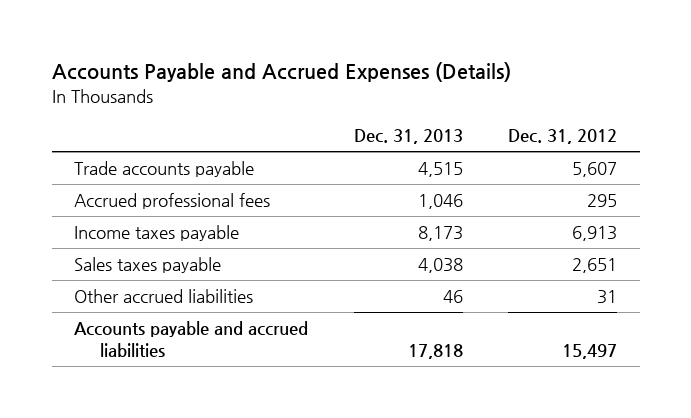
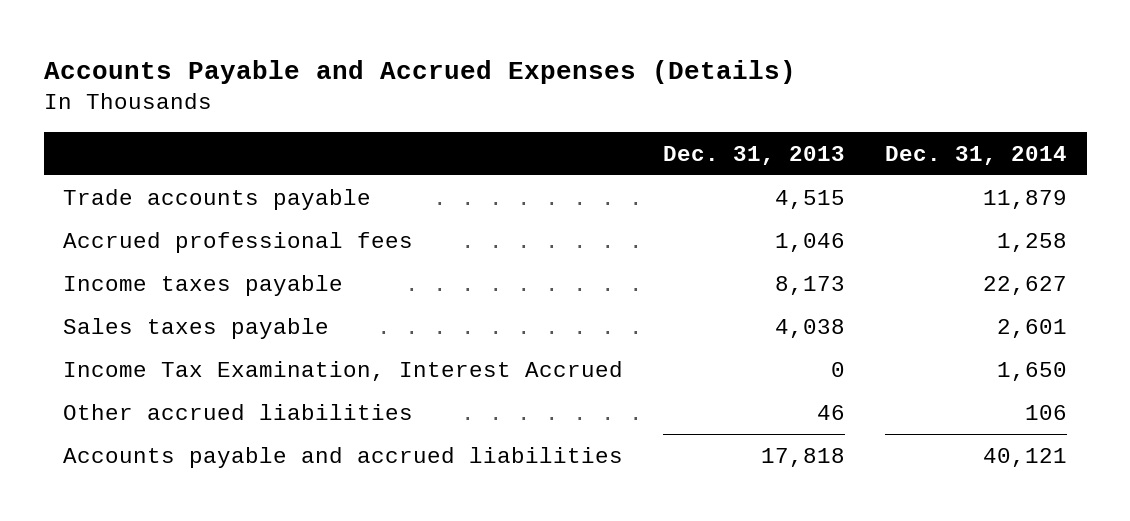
- | Dec. 31, 2013 | Dec. 31, 2012
+ | Dec. 31, 2013 | Dec. 31, 2014
+ Income Tax Examination, Interest Accrued | 0 | 1,650

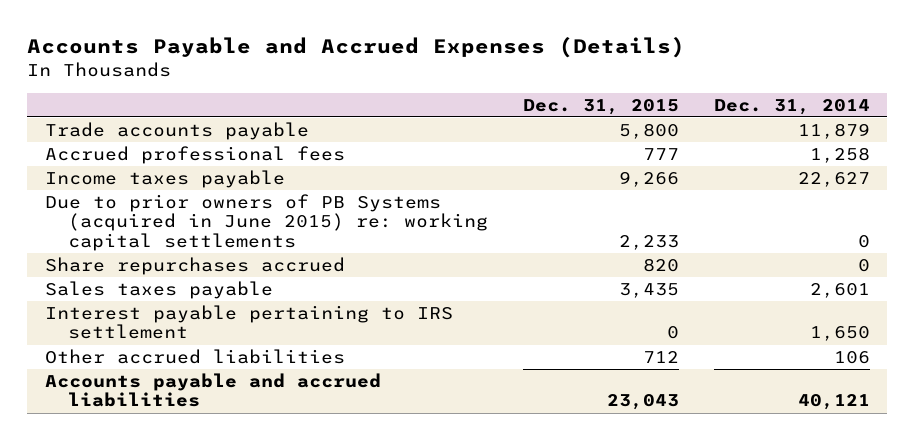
- | Dec. 31, 2013 | Dec. 31, 2014
+ | Dec. 31, 2015 | Dec. 31, 2014
+ Due to prior owners of PB Systems (acquired in June 2015) re: working capital settlements | 2,233 | 0
+ Share repurchases accrued | 820 | 0
- Income Tax Examination, Interest Accrued | 0 | 1,650
+ Interest payable pertaining to IRS settlement | 0 | 1,650

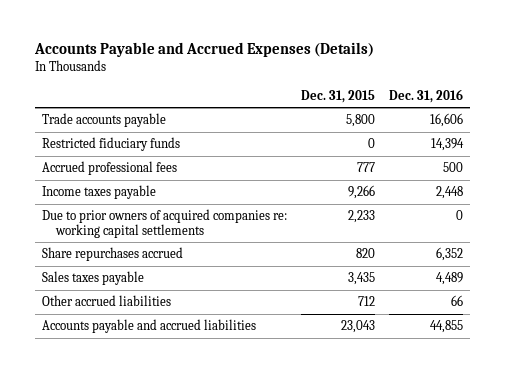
- | Dec. 31, 2015 | Dec. 31, 2014
+ | Dec. 31, 2015 | Dec. 31, 2016
+ Restricted fiduciary funds | 0 | 14,394
- Due to prior owners of PB Systems (acquired in June 2015) re: working capital settlements | 2,233 | 0
+ Due to prior owners of acquired companies re: working capital settlements | 2,233 | 0
- Interest payable pertaining to IRS settlement | 0 | 1,650

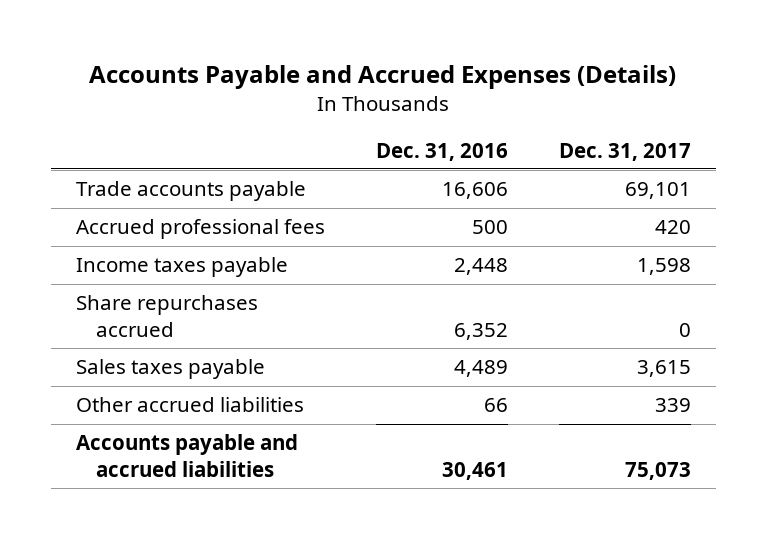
- | Dec. 31, 2015 | Dec. 31, 2016
+ | Dec. 31, 2016 | Dec. 31, 2017
- Restricted fiduciary funds | 0 | 14,394
- Due to prior owners of acquired companies re: working capital settlements | 2,233 | 0
- Accounts payable and accrued liabilities | 23,043 | 44,855
+ Accounts payable and accrued liabilities | 30,461 | 75,073

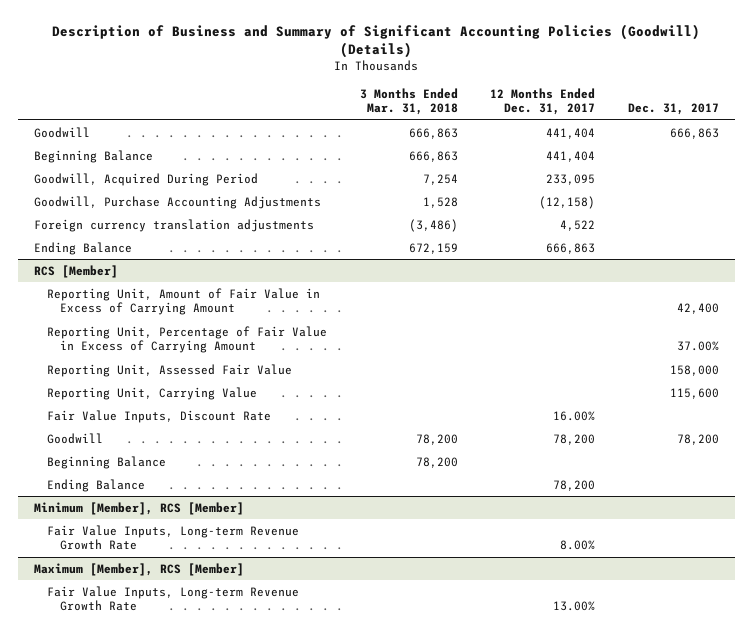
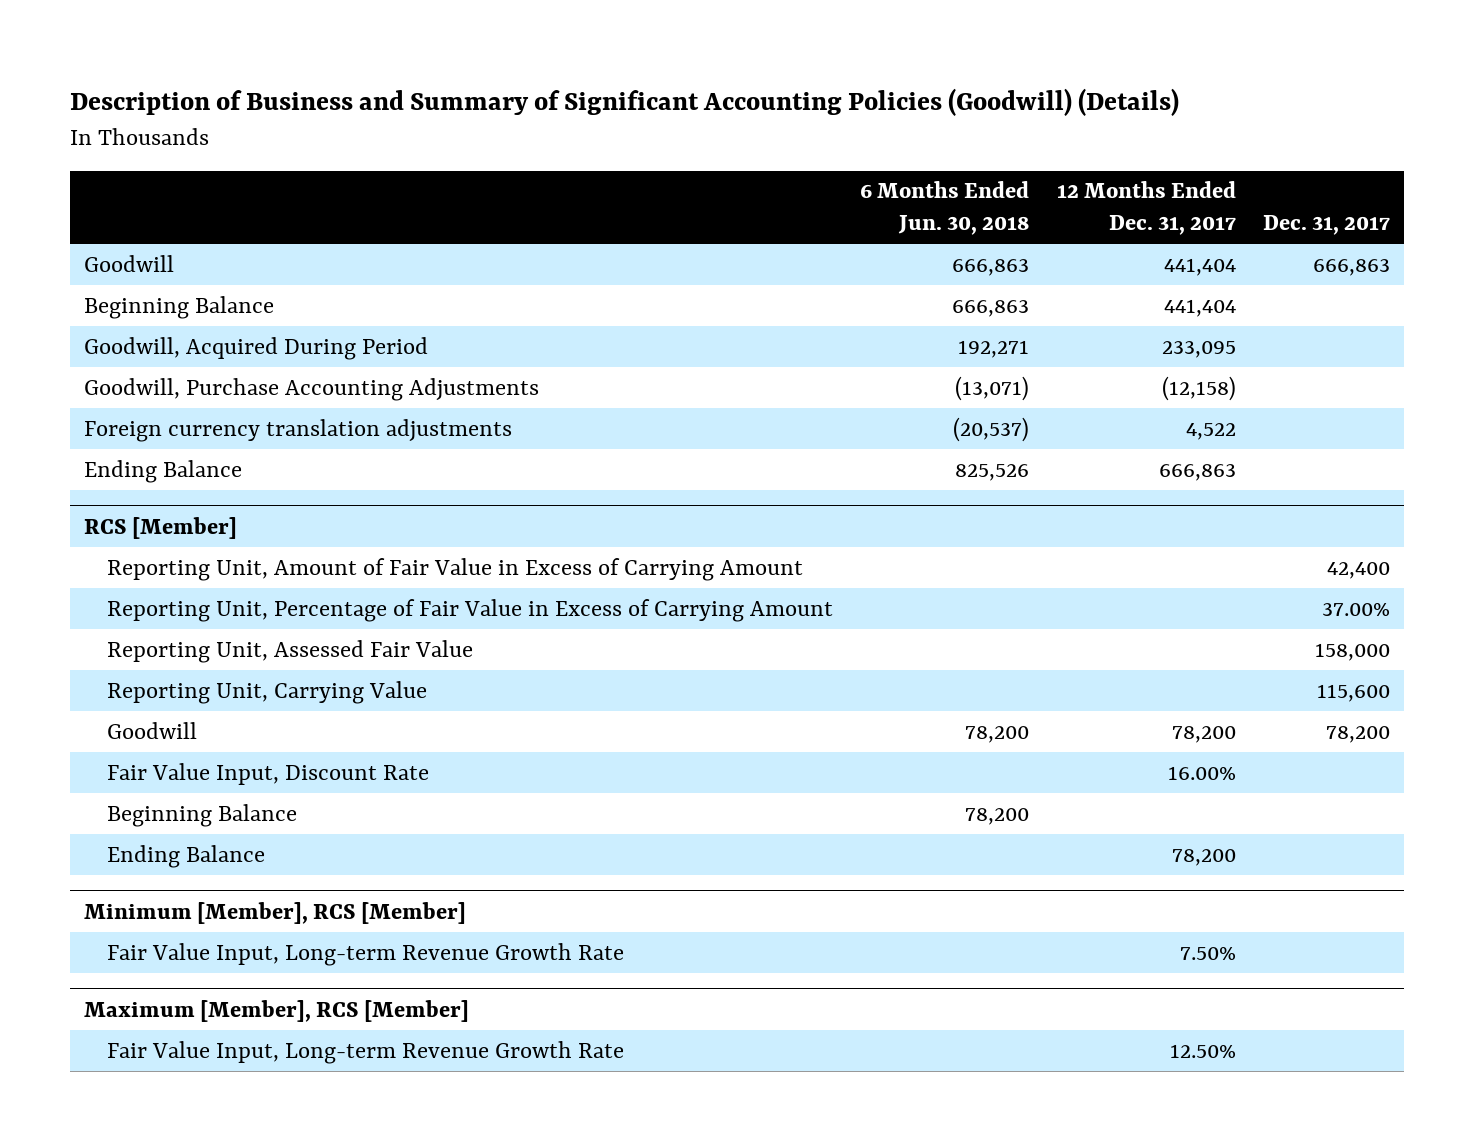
- | 3 Months Ended Mar. 31, 2018 | 12 Months Ended Dec. 31, 2017 | Dec. 31, 2017
+ | 6 Months Ended Jun. 30, 2018 | 12 Months Ended Dec. 31, 2017 | Dec. 31, 2017
@ RCS [Member]
- Fair Value Inputs, Discount Rate | | 16.00% |
+ Fair Value Input, Discount Rate | | 16.00% |
@ Minimum [Member], RCS [Member]
- Fair Value Inputs, Long-term Revenue Growth Rate | | 8.00% |
+ Fair Value Input, Long-term Revenue Growth Rate | | 7.50% |
@ Maximum [Member], RCS [Member]
- Fair Value Inputs, Long-term Revenue Growth Rate | | 13.00% |
+ Fair Value Input, Long-term Revenue Growth Rate | | 12.50% |

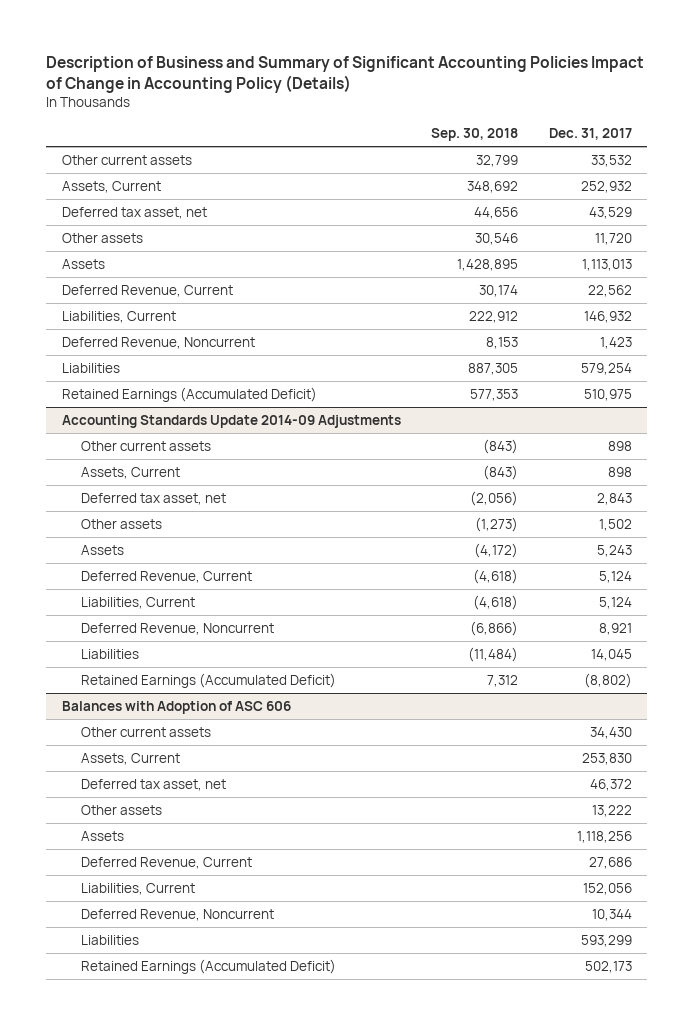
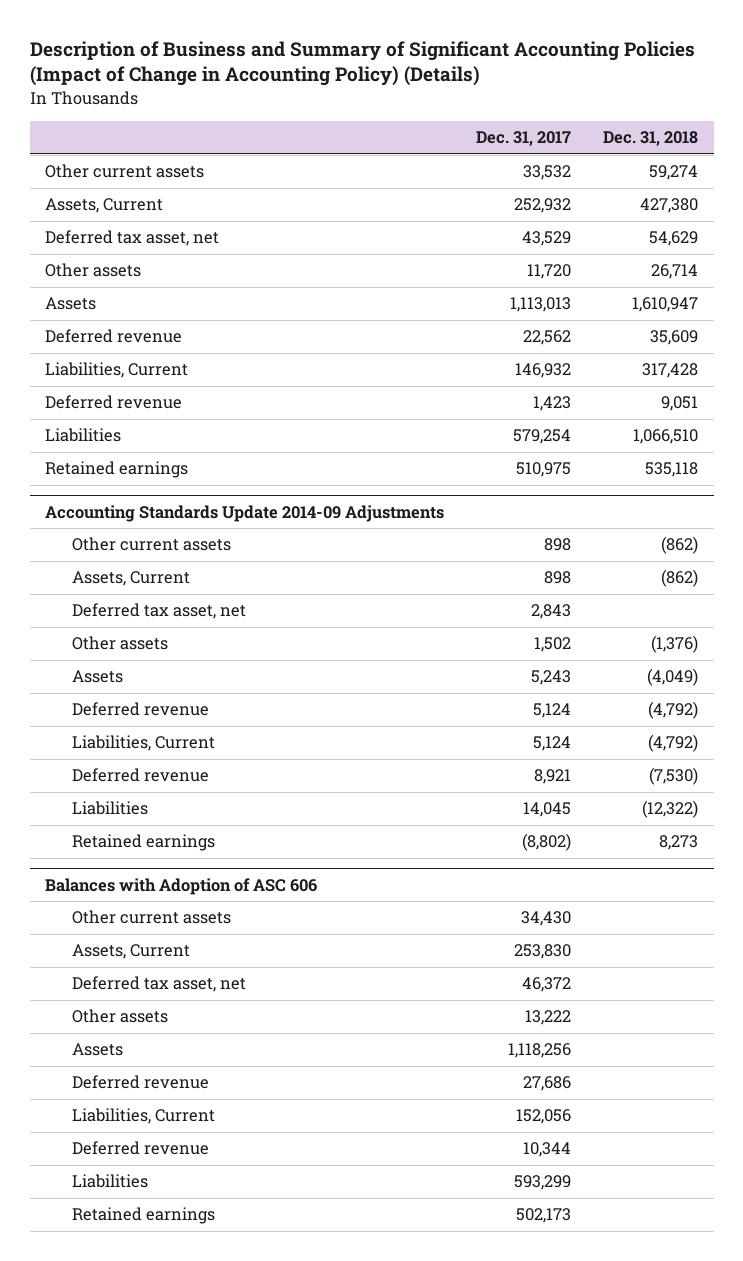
- Description of Business and Summary of Significant Accounting Policies Impact of Change in Accounting Policy (Details)
+ Description of Business and Summary of Significant Accounting Policies (Impact of Change in Accounting Policy) (Details)
- | Sep. 30, 2018 | Dec. 31, 2017
+ | Dec. 31, 2017 | Dec. 31, 2018
- Deferred Revenue, Current | 30,174 | 22,562
+ Deferred revenue | 22,562 | 35,609
- Deferred Revenue, Noncurrent | 8,153 | 1,423
+ Deferred revenue | 1,423 | 9,051
- Retained Earnings (Accumulated Deficit) | 577,353 | 510,975
+ Retained earnings | 510,975 | 535,118
@ Accounting Standards Update 2014-09 Adjustments
- Deferred Revenue, Current | (4,618) | 5,124
+ Deferred revenue | 5,124 | (4,792)
- Deferred Revenue, Noncurrent | (6,866) | 8,921
+ Deferred revenue | 8,921 | (7,530)
- Retained Earnings (Accumulated Deficit) | 7,312 | (8,802)
+ Retained earnings | (8,802) | 8,273
@ Balances with Adoption of ASC 606
- Deferred Revenue, Current | | 27,686
+ Deferred revenue | 27,686 |
- Deferred Revenue, Noncurrent | | 10,344
+ Deferred revenue | 10,344 |
- Retained Earnings (Accumulated Deficit) | | 502,173
+ Retained earnings | 502,173 |

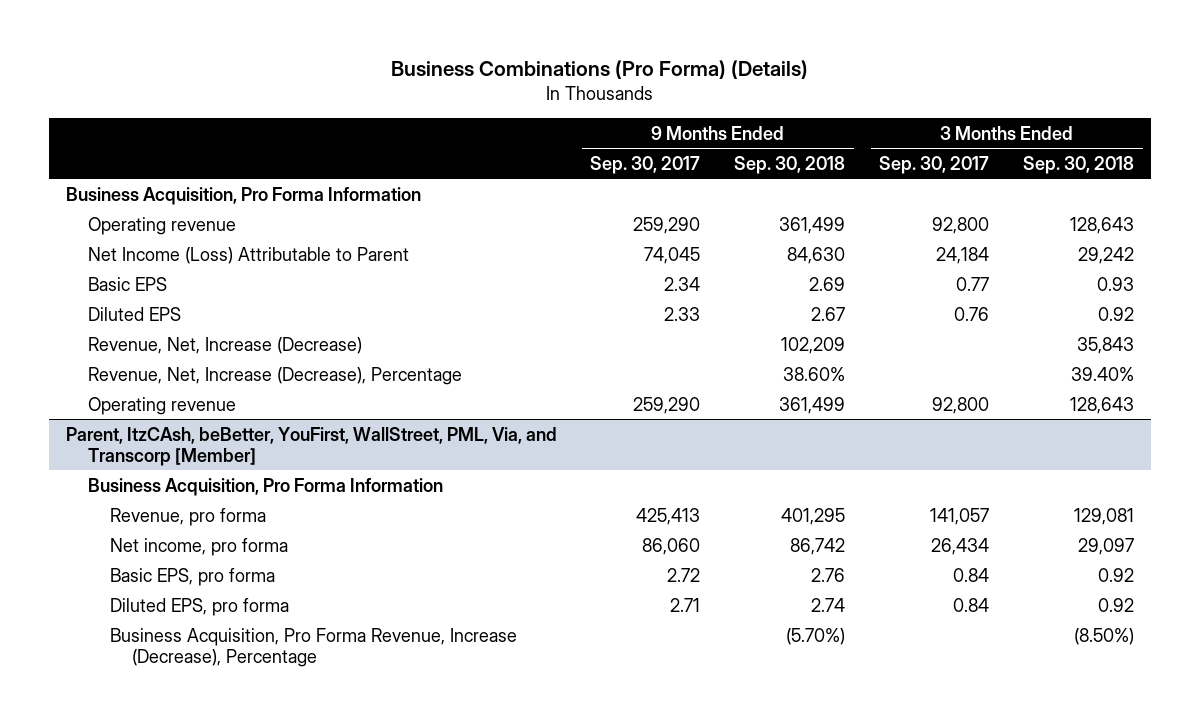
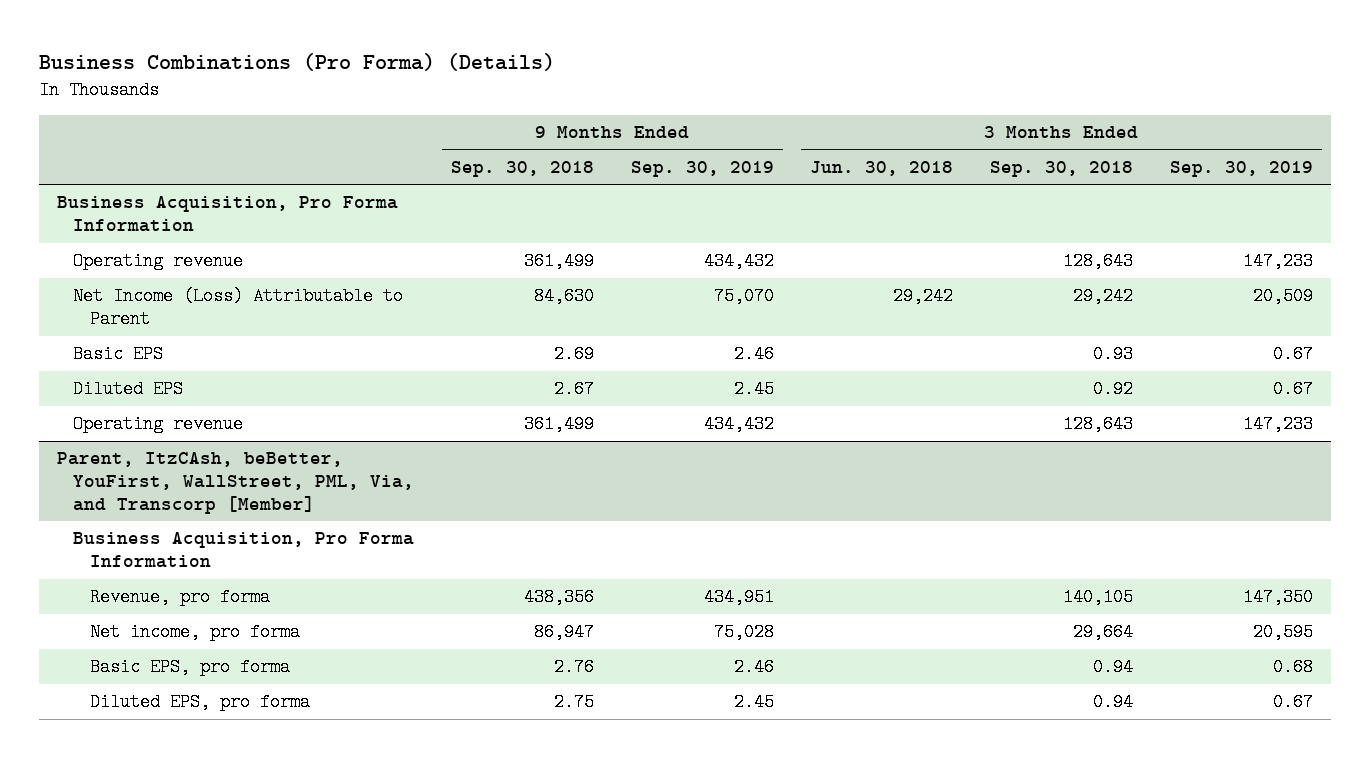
- | 9 Months Ended Sep. 30, 2017 | 9 Months Ended Sep. 30, 2018 | 3 Months Ended Sep. 30, 2017 | 3 Months Ended Sep. 30, 2018
+ | 9 Months Ended Sep. 30, 2018 | 9 Months Ended Sep. 30, 2019 | 3 Months Ended Jun. 30, 2018 | 3 Months Ended Sep. 30, 2018 | 3 Months Ended Sep. 30, 2019
- Revenue, Net, Increase (Decrease) | | 102,209 | | 35,843
- Revenue, Net, Increase (Decrease), Percentage | | 38.60% | | 39.40%
@ Parent, ItzCAsh, beBetter, YouFirst, WallStreet, PML, Via, and Transcorp [Member]
- Revenue, pro forma | 425,413 | 401,295 | 141,057 | 129,081
- Net income, pro forma | 86,060 | 86,742 | 26,434 | 29,097
- Basic EPS, pro forma | 2.72 | 2.76 | 0.84 | 0.92
- Diluted EPS, pro forma | 2.71 | 2.74 | 0.84 | 0.92
- Business Acquisition, Pro Forma Revenue, Increase (Decrease), Percentage | | (5.70%) | | (8.50%)
+ Revenue, pro forma | 438,356 | 434,951 | | 140,105 | 147,350
+ Net income, pro forma | 86,947 | 75,028 | | 29,664 | 20,595
+ Basic EPS, pro forma | 2.76 | 2.46 | | 0.94 | 0.68
+ Diluted EPS, pro forma | 2.75 | 2.45 | | 0.94 | 0.67

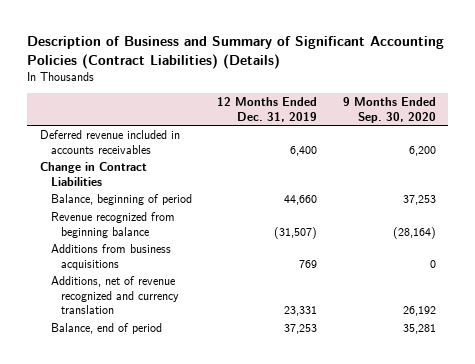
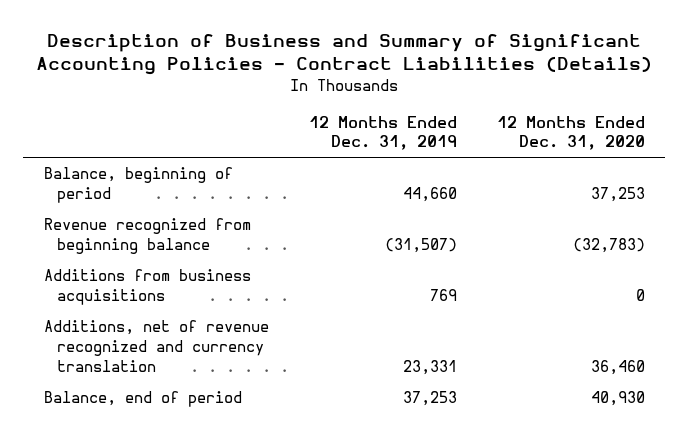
- Description of Business and Summary of Significant Accounting Policies (Contract Liabilities) (Details)
+ Description of Business and Summary of Significant Accounting Policies - Contract Liabilities (Details)
- | 12 Months Ended Dec. 31, 2019 | 9 Months Ended Sep. 30, 2020
+ | 12 Months Ended Dec. 31, 2019 | 12 Months Ended Dec. 31, 2020
- Deferred revenue included in accounts receivables | 6,400 | 6,200
- Change in Contract Liabilities

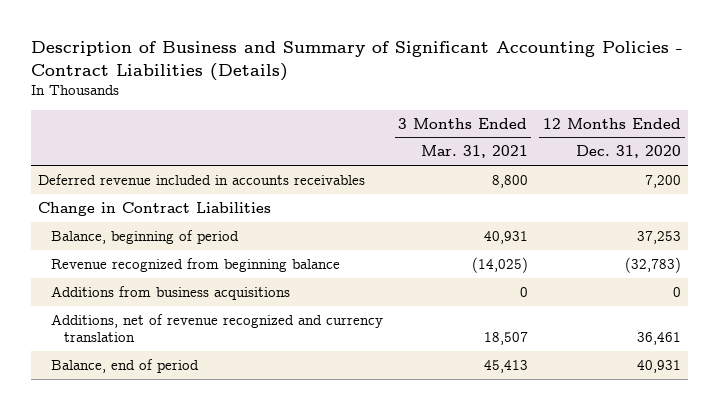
- | 12 Months Ended Dec. 31, 2019 | 12 Months Ended Dec. 31, 2020
+ | 3 Months Ended Mar. 31, 2021 | 12 Months Ended Dec. 31, 2020
+ Deferred revenue included in accounts receivables | 8,800 | 7,200
+ Change in Contract Liabilities
- Additions, net of revenue recognized and currency translation | 23,331 | 36,460
- Balance, end of period | 37,253 | 40,930
+ Additions, net of revenue recognized and currency translation | 18,507 | 36,461
+ Balance, end of period | 45,413 | 40,931

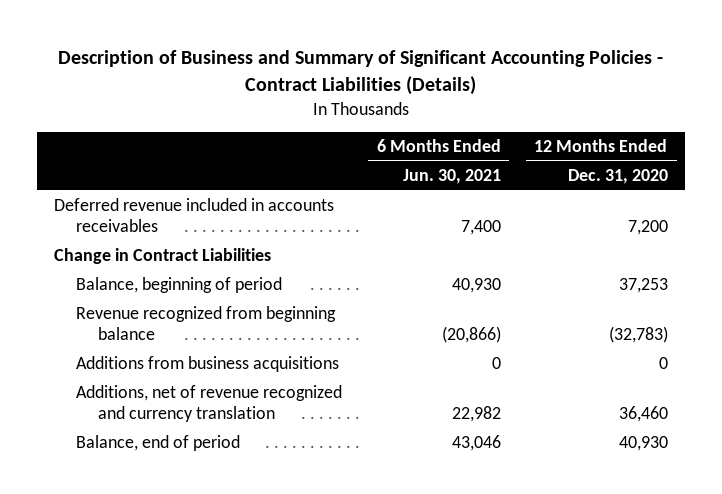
- | 3 Months Ended Mar. 31, 2021 | 12 Months Ended Dec. 31, 2020
+ | 6 Months Ended Jun. 30, 2021 | 12 Months Ended Dec. 31, 2020
- Additions, net of revenue recognized and currency translation | 18,507 | 36,461
- Balance, end of period | 45,413 | 40,931
+ Additions, net of revenue recognized and currency translation | 22,982 | 36,460
+ Balance, end of period | 43,046 | 40,930

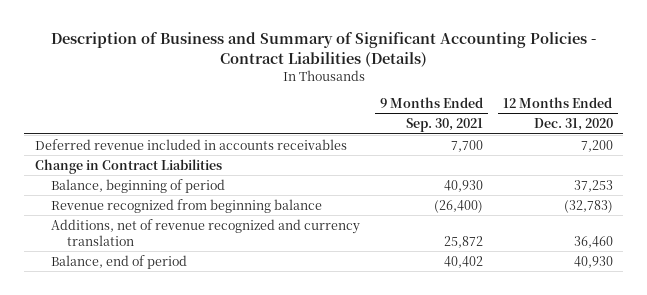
- | 6 Months Ended Jun. 30, 2021 | 12 Months Ended Dec. 31, 2020
+ | 9 Months Ended Sep. 30, 2021 | 12 Months Ended Dec. 31, 2020
- Additions from business acquisitions | 0 | 0

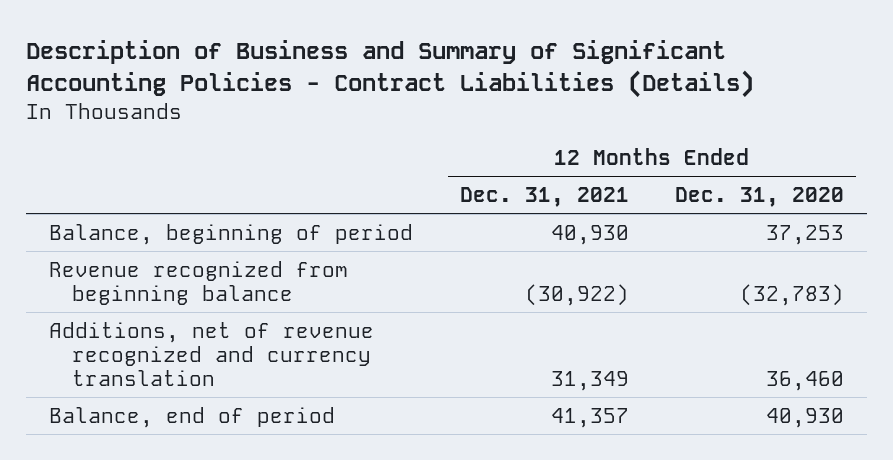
- | 9 Months Ended Sep. 30, 2021 | 12 Months Ended Dec. 31, 2020
+ | 12 Months Ended Dec. 31, 2021 | 12 Months Ended Dec. 31, 2020
- Deferred revenue included in accounts receivables | 7,700 | 7,200
- Change in Contract Liabilities

